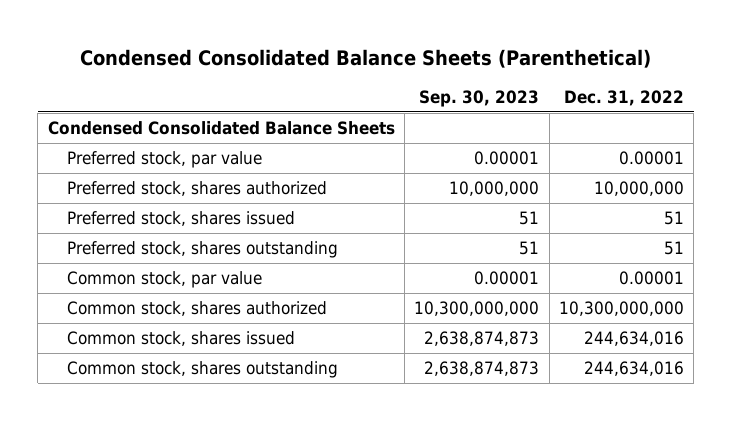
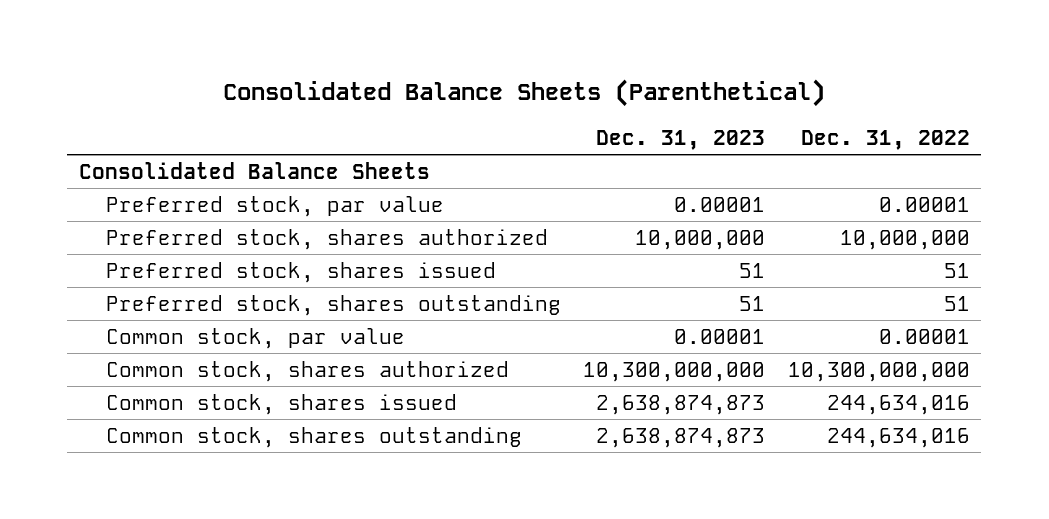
- Condensed Consolidated Balance Sheets (Parenthetical)
+ Consolidated Balance Sheets (Parenthetical)
- | Sep. 30, 2023 | Dec. 31, 2022
+ | Dec. 31, 2023 | Dec. 31, 2022
- Condensed Consolidated Balance Sheets
+ Consolidated Balance Sheets

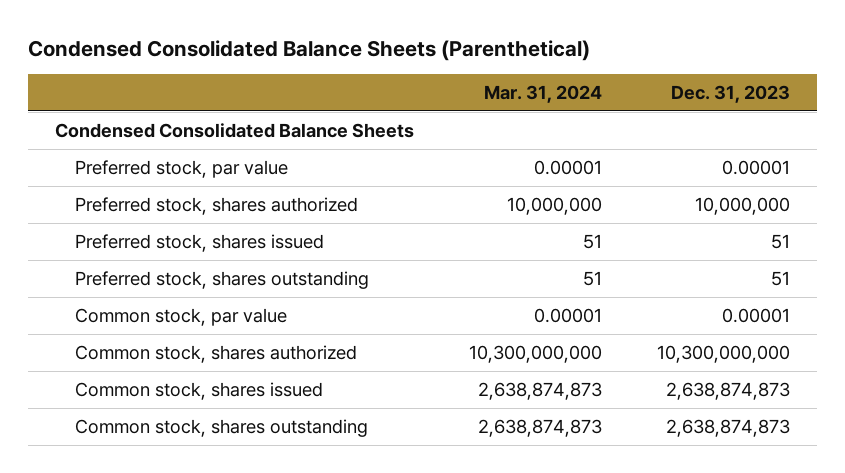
- Consolidated Balance Sheets (Parenthetical)
+ Condensed Consolidated Balance Sheets (Parenthetical)
- | Dec. 31, 2023 | Dec. 31, 2022
+ | Mar. 31, 2024 | Dec. 31, 2023
- Consolidated Balance Sheets
+ Condensed Consolidated Balance Sheets

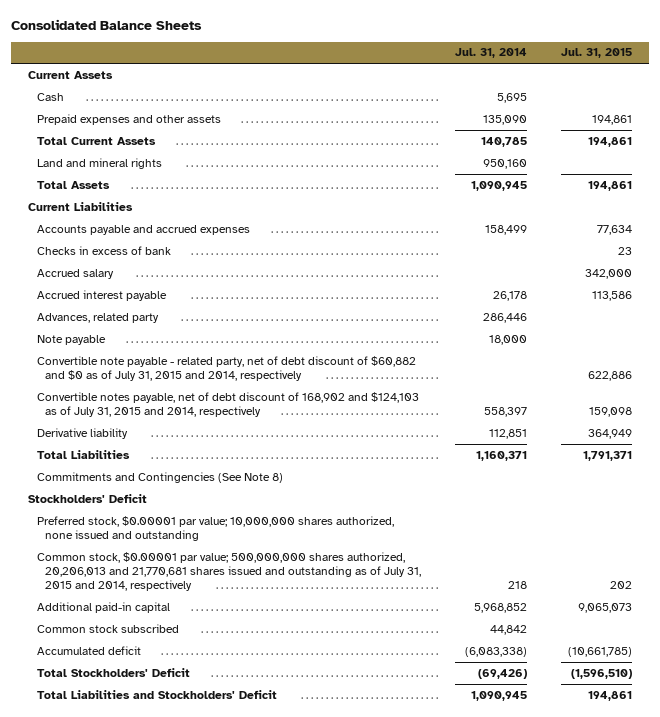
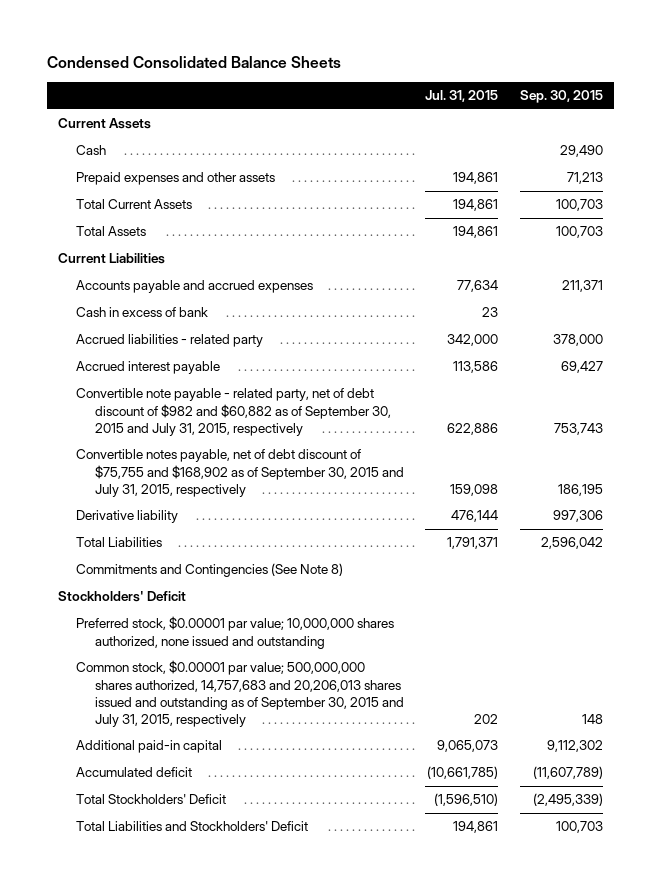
- Consolidated Balance Sheets
+ Condensed Consolidated Balance Sheets
- | Jul. 31, 2014 | Jul. 31, 2015
+ | Jul. 31, 2015 | Sep. 30, 2015
- Land and mineral rights | 950,160 |
- Checks in excess of bank | | 23
- Accrued salary | | 342,000
+ Cash in excess of bank | 23 |
+ Accrued liabilities - related party | 342,000 | 378,000
- Advances, related party | 286,446 |
- Note payable | 18,000 |
- Convertible note payable - related party, net of debt discount of $60,882 and $0 as of July 31, 2015 and 2014, respectively | | 622,886
- Convertible notes payable, net of debt discount of 168,902 and $124,103 as of July 31, 2015 and 2014, respectively | 558,397 | 159,098
- Derivative liability | 112,851 | 364,949
+ Convertible note payable - related party, net of debt discount of $982 and $60,882 as of September 30, 2015 and July 31, 2015, respectively | 622,886 | 753,743
+ Convertible notes payable, net of debt discount of $75,755 and $168,902 as of September 30, 2015 and July 31, 2015, respectively | 159,098 | 186,195
+ Derivative liability | 476,144 | 997,306
- Common stock, $0.00001 par value; 500,000,000 shares authorized, 20,206,013 and 21,770,681 shares issued and outstanding as of July 31, 2015 and 2014, respectively | 218 | 202
+ Common stock, $0.00001 par value; 500,000,000 shares authorized, 14,757,683 and 20,206,013 shares issued and outstanding as of September 30, 2015 and July 31, 2015, respectively | 202 | 148
- Common stock subscribed | 44,842 |

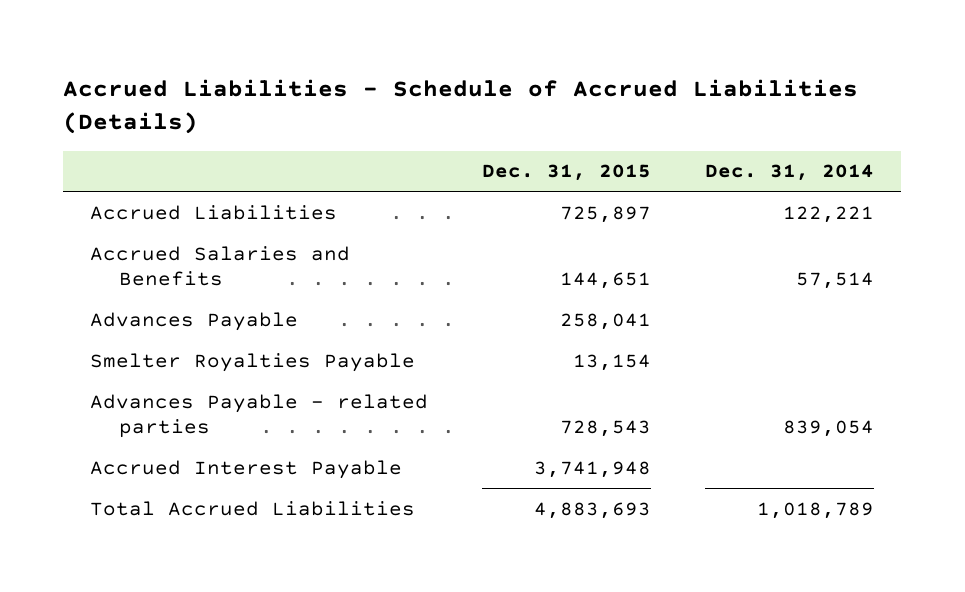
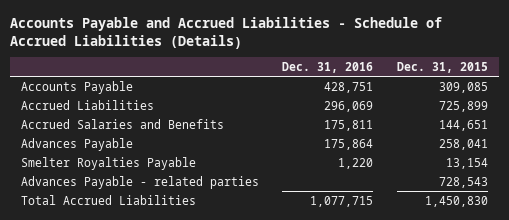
- Accrued Liabilities - Schedule of Accrued Liabilities (Details)
+ Accounts Payable and Accrued Liabilities - Schedule of Accrued Liabilities (Details)
- | Dec. 31, 2015 | Dec. 31, 2014
+ | Dec. 31, 2016 | Dec. 31, 2015
- Accrued Liabilities | 725,897 | 122,221
+ Accounts Payable | 428,751 | 309,085
+ Accrued Liabilities | 296,069 | 725,899
- Accrued Interest Payable | 3,741,948 |
- Total Accrued Liabilities | 4,883,693 | 1,018,789
+ Total Accrued Liabilities | 1,077,715 | 1,450,830

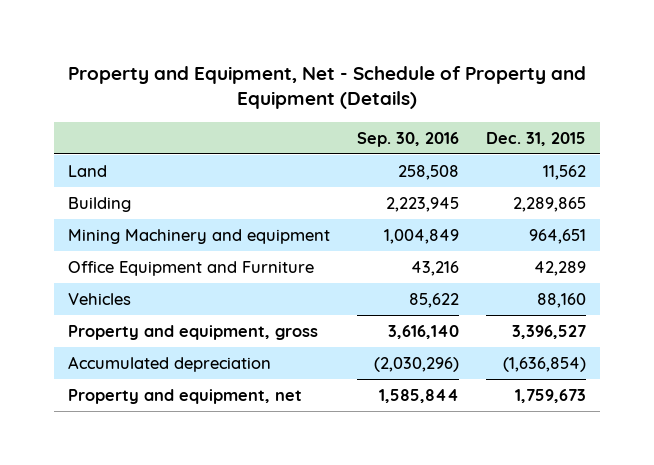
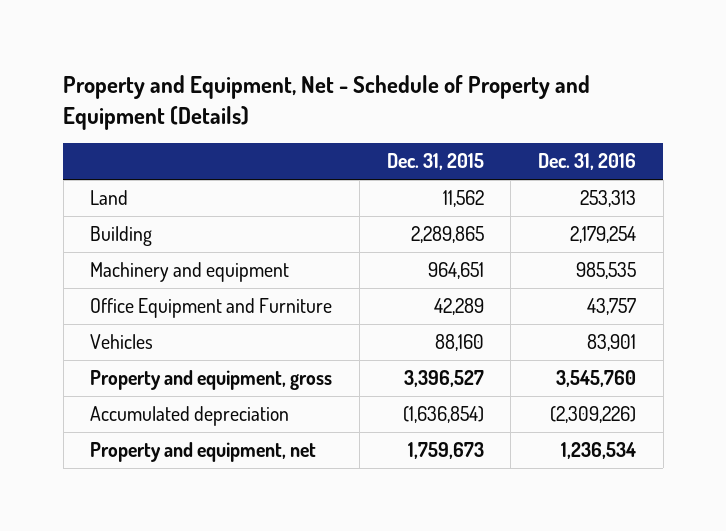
- | Sep. 30, 2016 | Dec. 31, 2015
+ | Dec. 31, 2015 | Dec. 31, 2016
- Mining Machinery and equipment | 1,004,849 | 964,651
+ Machinery and equipment | 964,651 | 985,535

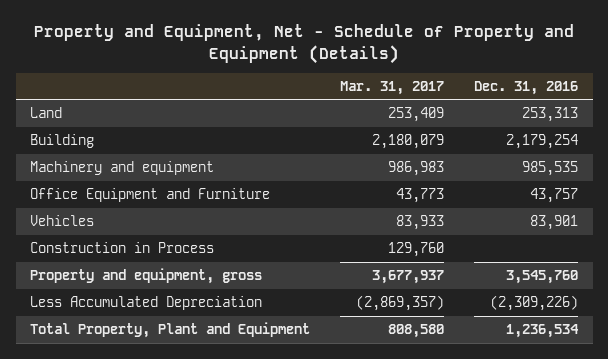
- | Dec. 31, 2015 | Dec. 31, 2016
+ | Mar. 31, 2017 | Dec. 31, 2016
+ Construction in Process | 129,760 |
- Accumulated depreciation | (1,636,854) | (2,309,226)
- Property and equipment, net | 1,759,673 | 1,236,534
+ Less Accumulated Depreciation | (2,869,357) | (2,309,226)
+ Total Property, Plant and Equipment | 808,580 | 1,236,534

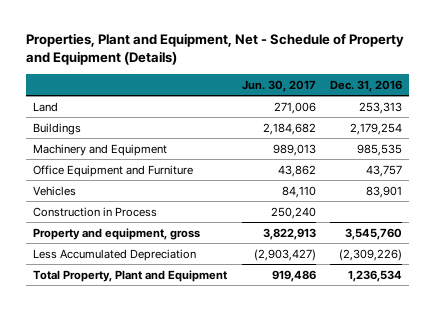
- Property and Equipment, Net - Schedule of Property and Equipment (Details)
+ Properties, Plant and Equipment, Net - Schedule of Property and Equipment (Details)
- | Mar. 31, 2017 | Dec. 31, 2016
+ | Jun. 30, 2017 | Dec. 31, 2016
- Building | 2,180,079 | 2,179,254
- Machinery and equipment | 986,983 | 985,535
+ Buildings | 2,184,682 | 2,179,254
+ Machinery and Equipment | 989,013 | 985,535

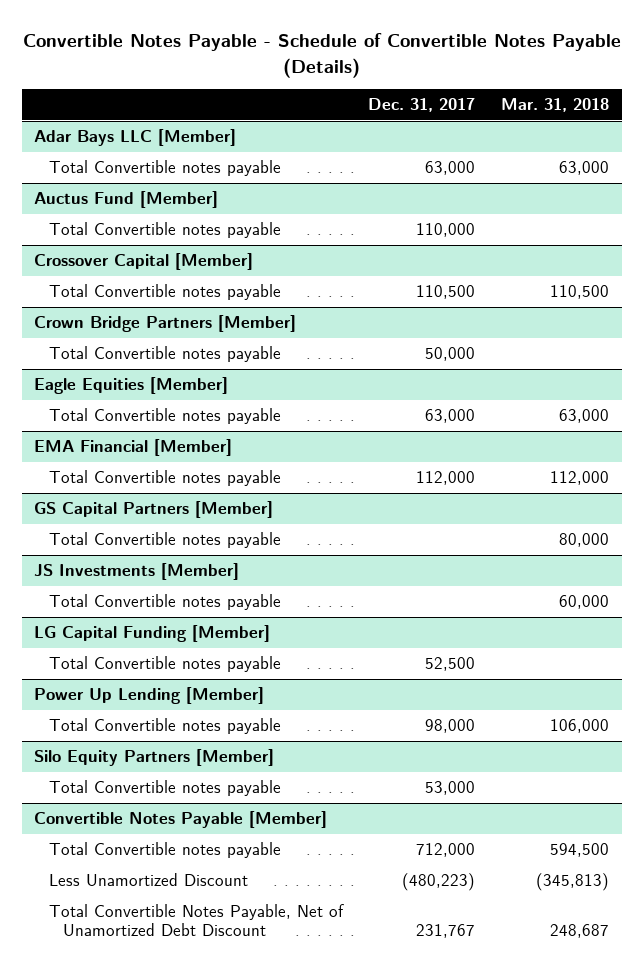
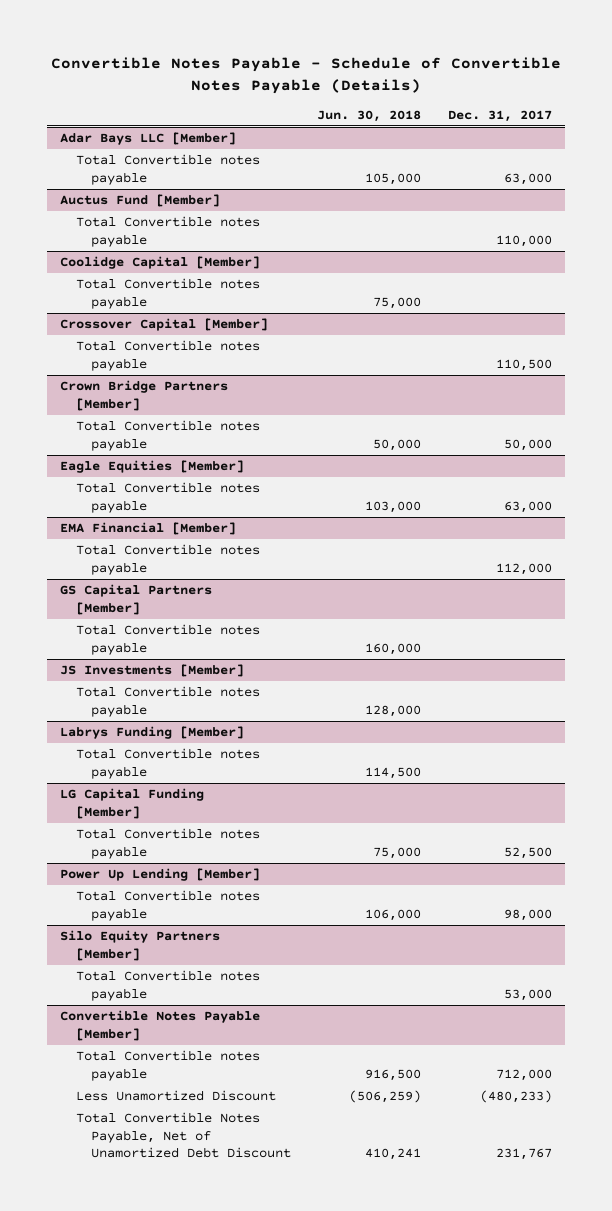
- | Dec. 31, 2017 | Mar. 31, 2018
+ | Jun. 30, 2018 | Dec. 31, 2017
+ Coolidge Capital [Member]
+ Total Convertible notes payable | 75,000 |
+ Labrys Funding [Member]
+ Total Convertible notes payable | 114,500 |
@ Convertible Notes Payable [Member]
- Less Unamortized Discount | (480,223) | (345,813)
+ Less Unamortized Discount | (506,259) | (480,233)

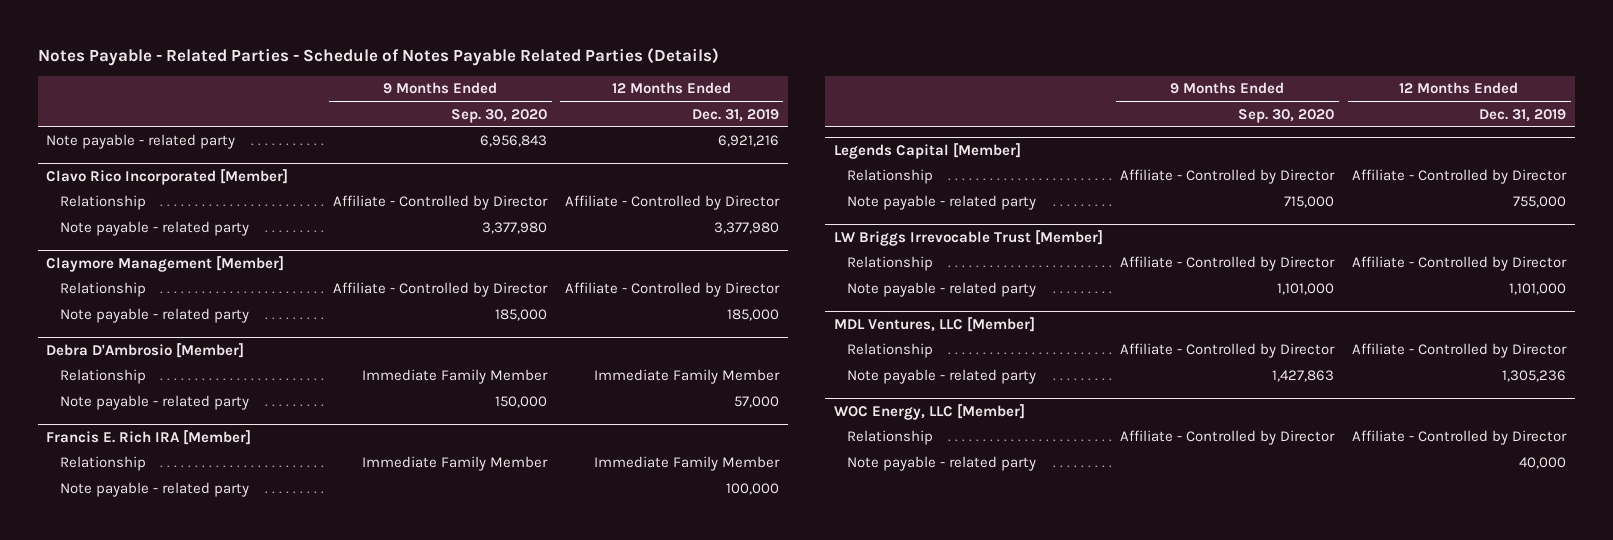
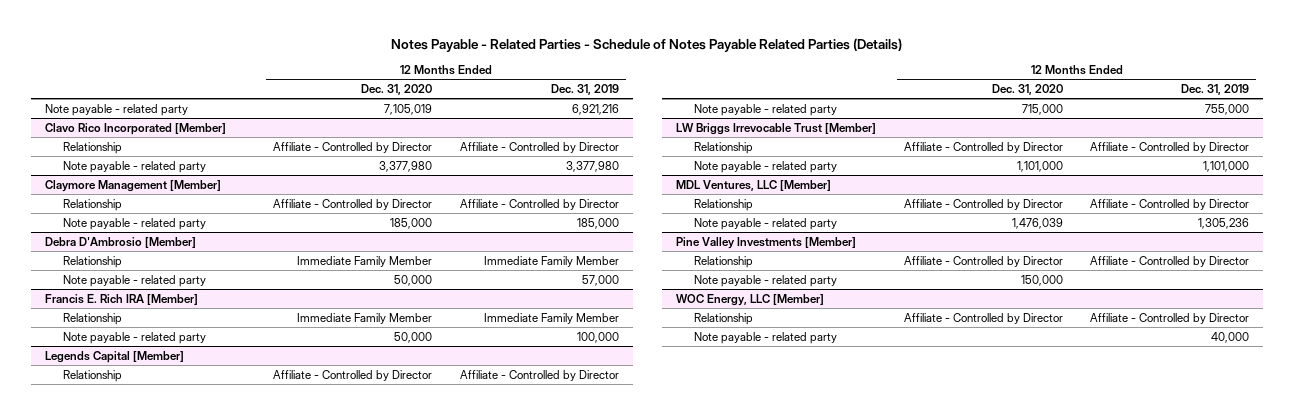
- | 9 Months Ended Sep. 30, 2020 | 12 Months Ended Dec. 31, 2019
+ | 12 Months Ended Dec. 31, 2020 | 12 Months Ended Dec. 31, 2019
+ Pine Valley Investments [Member]
+ Relationship | Affiliate - Controlled by Director | Affiliate - Controlled by Director
+ Note payable - related party | 150,000 |

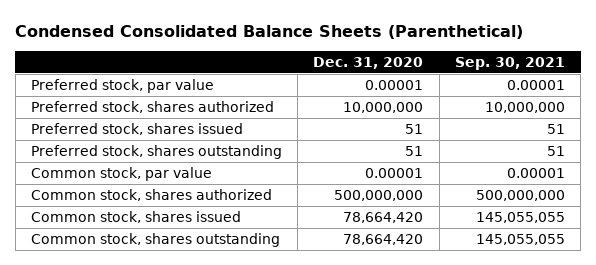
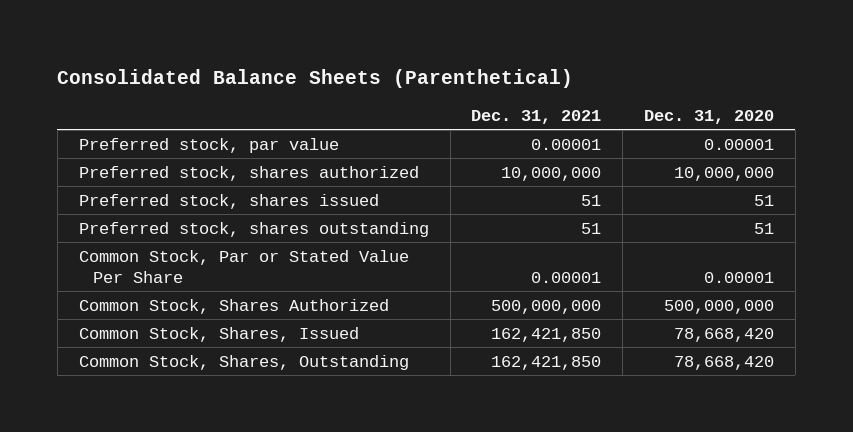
- Condensed Consolidated Balance Sheets (Parenthetical)
+ Consolidated Balance Sheets (Parenthetical)
- | Dec. 31, 2020 | Sep. 30, 2021
+ | Dec. 31, 2021 | Dec. 31, 2020
- Common stock, par value | 0.00001 | 0.00001
- Common stock, shares authorized | 500,000,000 | 500,000,000
- Common stock, shares issued | 78,664,420 | 145,055,055
- Common stock, shares outstanding | 78,664,420 | 145,055,055
+ Common Stock, Par or Stated Value Per Share | 0.00001 | 0.00001
+ Common Stock, Shares Authorized | 500,000,000 | 500,000,000
+ Common Stock, Shares, Issued | 162,421,850 | 78,668,420
+ Common Stock, Shares, Outstanding | 162,421,850 | 78,668,420

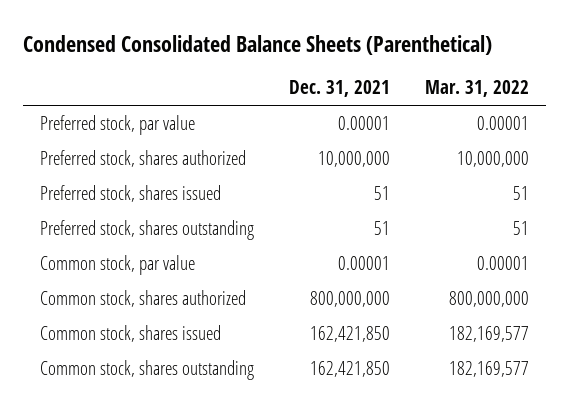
- Consolidated Balance Sheets (Parenthetical)
+ Condensed Consolidated Balance Sheets (Parenthetical)
- | Dec. 31, 2021 | Dec. 31, 2020
+ | Dec. 31, 2021 | Mar. 31, 2022
- Common Stock, Par or Stated Value Per Share | 0.00001 | 0.00001
- Common Stock, Shares Authorized | 500,000,000 | 500,000,000
- Common Stock, Shares, Issued | 162,421,850 | 78,668,420
- Common Stock, Shares, Outstanding | 162,421,850 | 78,668,420
+ Common stock, par value | 0.00001 | 0.00001
+ Common stock, shares authorized | 800,000,000 | 800,000,000
+ Common stock, shares issued | 162,421,850 | 182,169,577
+ Common stock, shares outstanding | 162,421,850 | 182,169,577

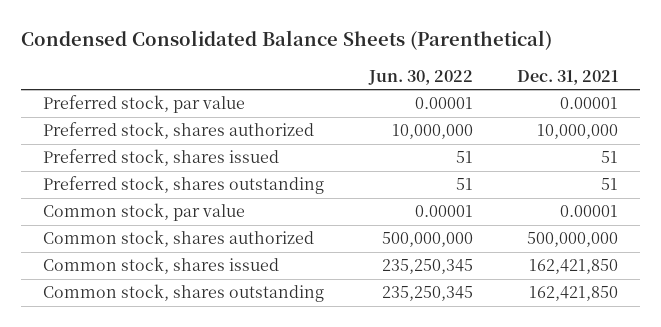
- | Dec. 31, 2021 | Mar. 31, 2022
+ | Jun. 30, 2022 | Dec. 31, 2021
- Common stock, shares authorized | 800,000,000 | 800,000,000
+ Common stock, shares authorized | 500,000,000 | 500,000,000

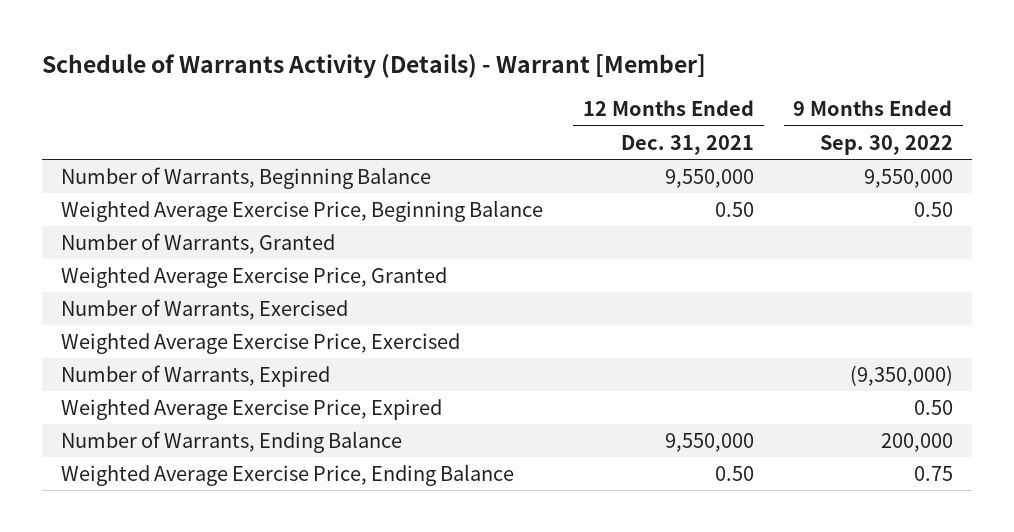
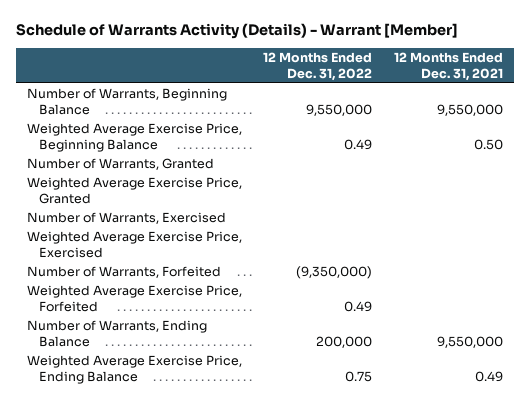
- | 12 Months Ended Dec. 31, 2021 | 9 Months Ended Sep. 30, 2022
+ | 12 Months Ended Dec. 31, 2022 | 12 Months Ended Dec. 31, 2021
- Number of Warrants, Expired | | (9,350,000)
- Weighted Average Exercise Price, Expired | | 0.50
+ Number of Warrants, Forfeited | (9,350,000) |
+ Weighted Average Exercise Price, Forfeited | 0.49 |
- Weighted Average Exercise Price, Ending Balance | 0.50 | 0.75
+ Weighted Average Exercise Price, Ending Balance | 0.75 | 0.49

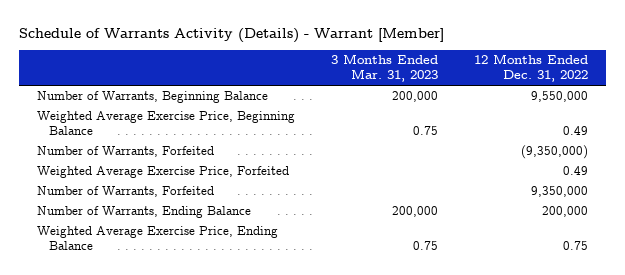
- | 12 Months Ended Dec. 31, 2022 | 12 Months Ended Dec. 31, 2021
+ | 3 Months Ended Mar. 31, 2023 | 12 Months Ended Dec. 31, 2022
- Number of Warrants, Granted
- Weighted Average Exercise Price, Granted
- Number of Warrants, Exercised
- Weighted Average Exercise Price, Exercised
+ Number of Warrants, Forfeited | | 9,350,000

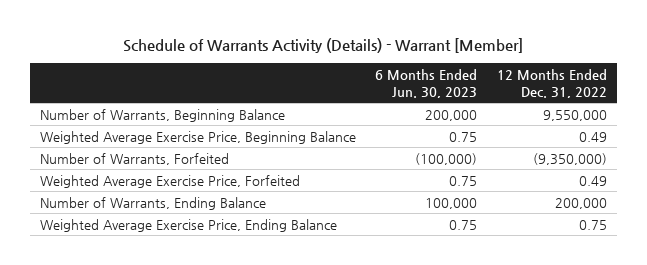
- | 3 Months Ended Mar. 31, 2023 | 12 Months Ended Dec. 31, 2022
+ | 6 Months Ended Jun. 30, 2023 | 12 Months Ended Dec. 31, 2022
- Number of Warrants, Forfeited | | 9,350,000

